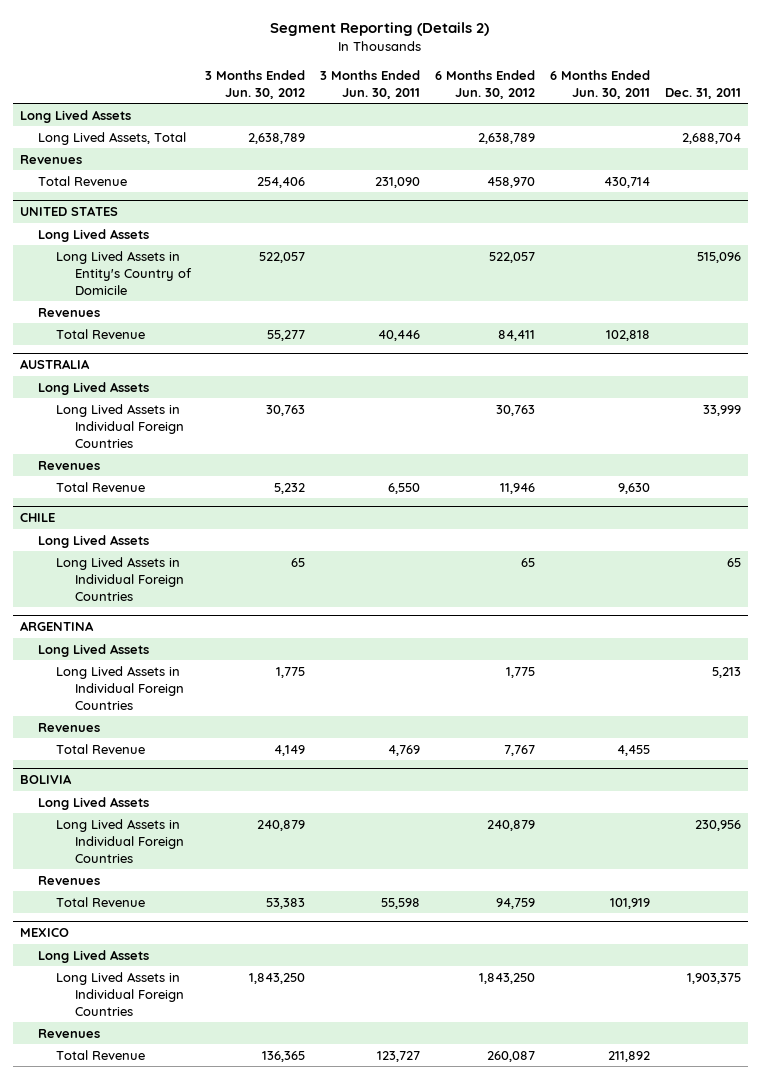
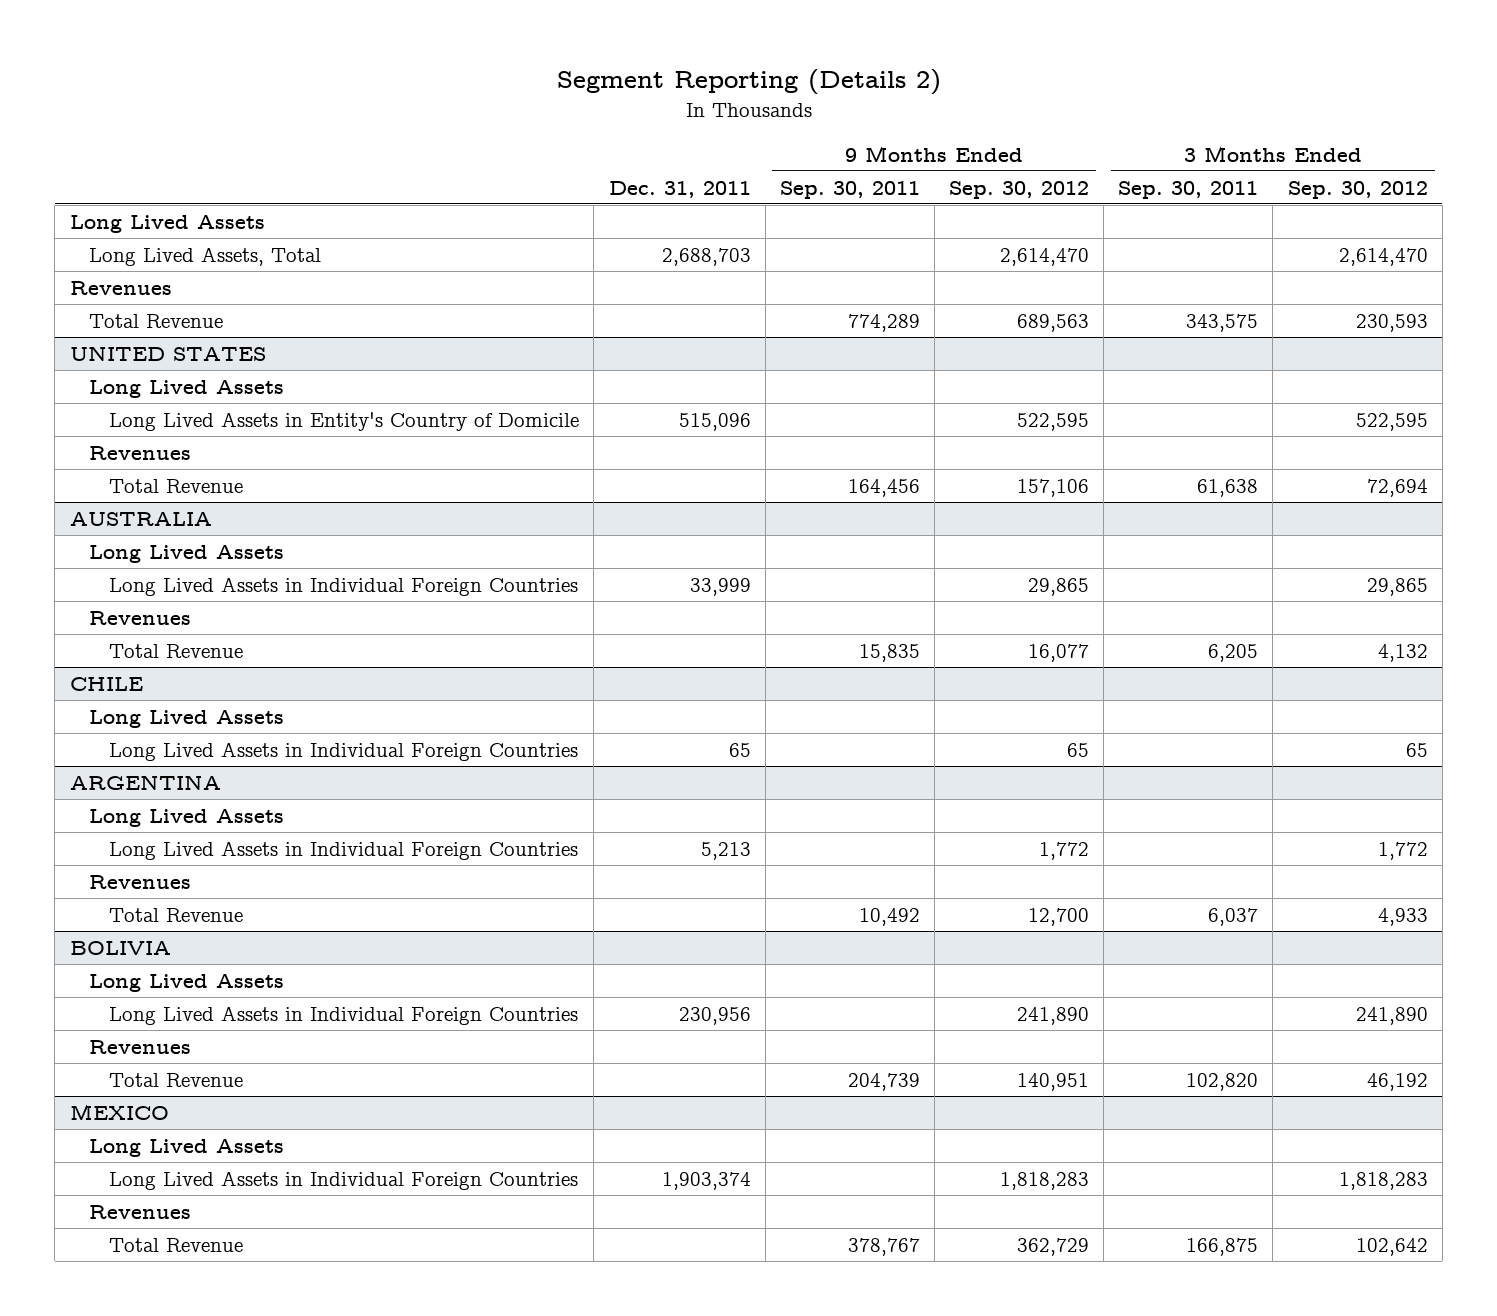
- | 3 Months Ended Jun. 30, 2012 | 3 Months Ended Jun. 30, 2011 | 6 Months Ended Jun. 30, 2012 | 6 Months Ended Jun. 30, 2011 | Dec. 31, 2011
+ | Dec. 31, 2011 | 9 Months Ended Sep. 30, 2011 | 9 Months Ended Sep. 30, 2012 | 3 Months Ended Sep. 30, 2011 | 3 Months Ended Sep. 30, 2012
- Long Lived Assets, Total | 2,638,789 | | 2,638,789 | | 2,688,704
+ Long Lived Assets, Total | 2,688,703 | | 2,614,470 | | 2,614,470
@ MEXICO
- Long Lived Assets in Individual Foreign Countries | 1,843,250 | | 1,843,250 | | 1,903,375
+ Long Lived Assets in Individual Foreign Countries | 1,903,374 | | 1,818,283 | | 1,818,283

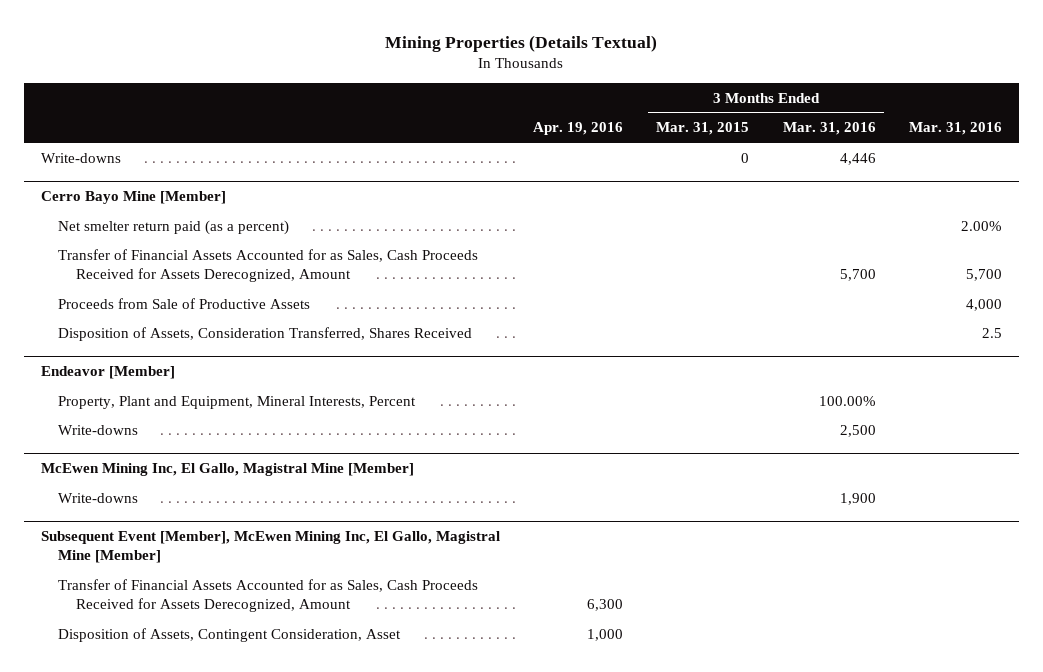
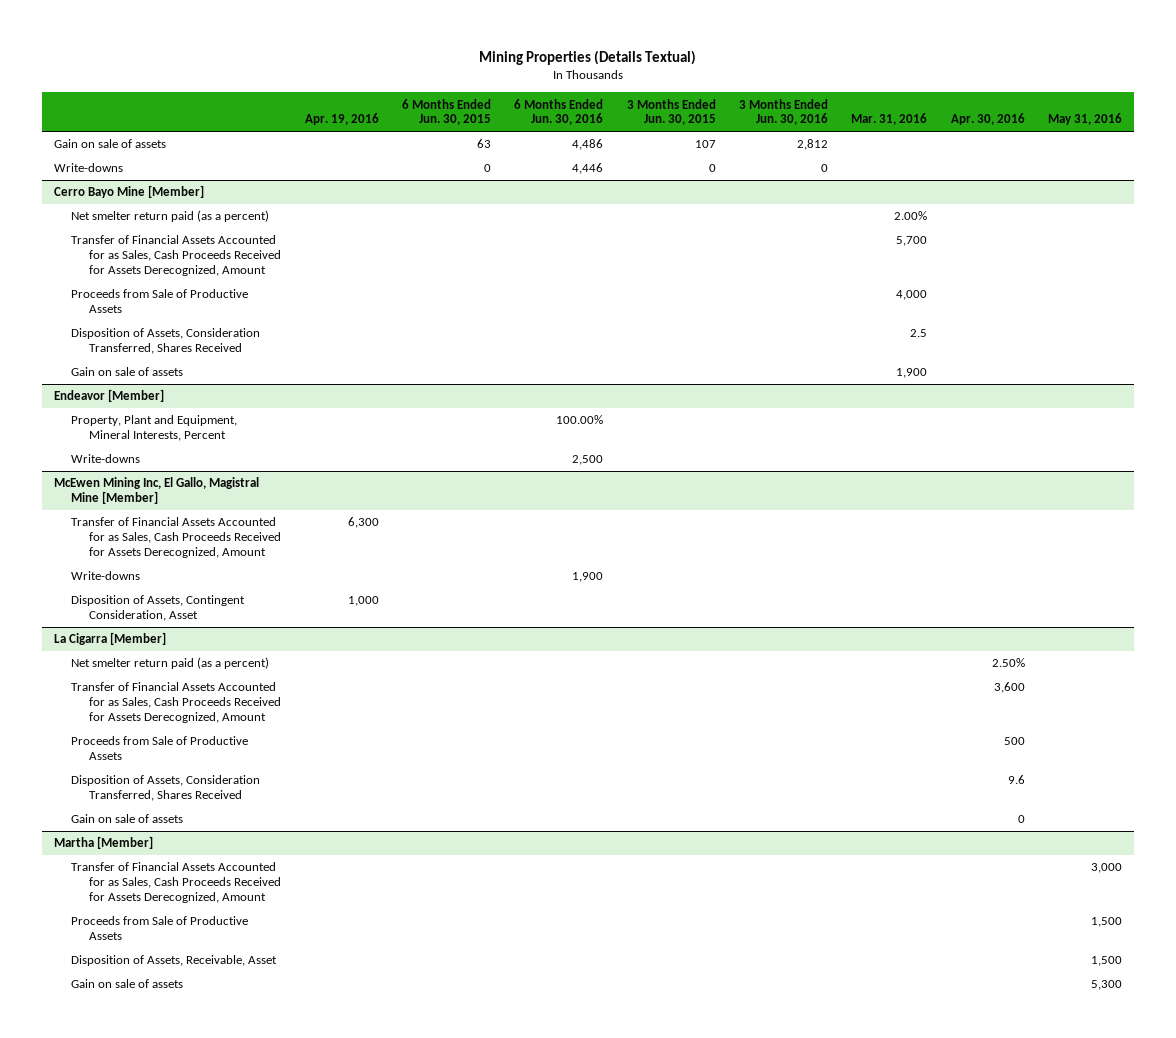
- | Apr. 19, 2016 | 3 Months Ended Mar. 31, 2015 | 3 Months Ended Mar. 31, 2016 | Mar. 31, 2016
+ | Apr. 19, 2016 | 6 Months Ended Jun. 30, 2015 | 6 Months Ended Jun. 30, 2016 | 3 Months Ended Jun. 30, 2015 | 3 Months Ended Jun. 30, 2016 | Mar. 31, 2016 | Apr. 30, 2016 | May 31, 2016
+ Gain on sale of assets | | 63 | 4,486 | 107 | 2,812 | | |
@ Cerro Bayo Mine [Member]
+ Gain on sale of assets | | | | | | 1,900 | |
@ McEwen Mining Inc, El Gallo, Magistral Mine [Member]
+ Transfer of Financial Assets Accounted for as Sales, Cash Proceeds Received for Assets Derecognized, Amount | 6,300 | | | | | | |
- Subsequent Event [Member], McEwen Mining Inc, El Gallo, Magistral Mine [Member]
- Transfer of Financial Assets Accounted for as Sales, Cash Proceeds Received for Assets Derecognized, Amount | 6,300 | | |
- Disposition of Assets, Contingent Consideration, Asset | 1,000 | | |
@ McEwen Mining Inc, El Gallo, Magistral Mine [Member]
+ Disposition of Assets, Contingent Consideration, Asset | 1,000 | | | | | | |
+ La Cigarra [Member]
+ Net smelter return paid (as a percent) | | | | | | | 2.50% |
+ Transfer of Financial Assets Accounted for as Sales, Cash Proceeds Received for Assets Derecognized, Amount | | | | | | | 3,600 |
+ Proceeds from Sale of Productive Assets | | | | | | | 500 |
+ Disposition of Assets, Consideration Transferred, Shares Received | | | | | | | 9.6 |
+ Gain on sale of assets | | | | | | | 0 |
+ Martha [Member]
+ Transfer of Financial Assets Accounted for as Sales, Cash Proceeds Received for Assets Derecognized, Amount | | | | | | | | 3,000
+ Proceeds from Sale of Productive Assets | | | | | | | | 1,500
+ Disposition of Assets, Receivable, Asset | | | | | | | | 1,500
+ Gain on sale of assets | | | | | | | | 5,300

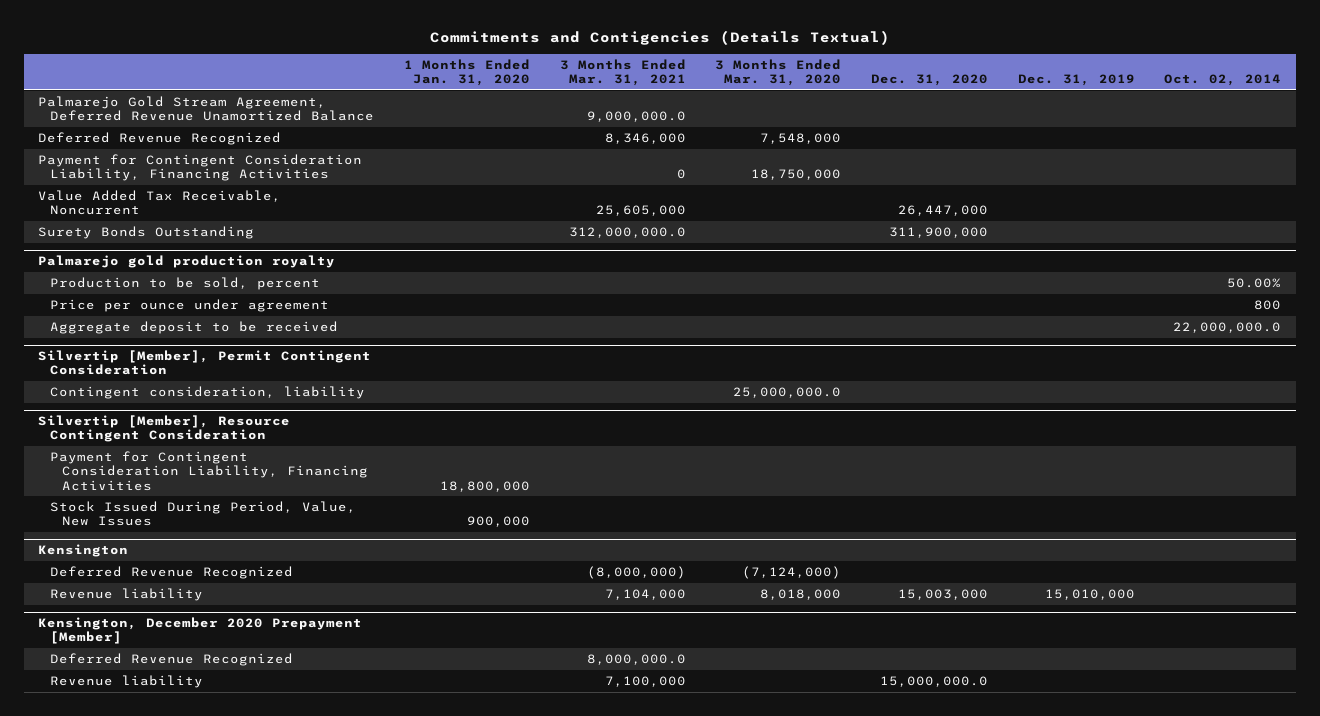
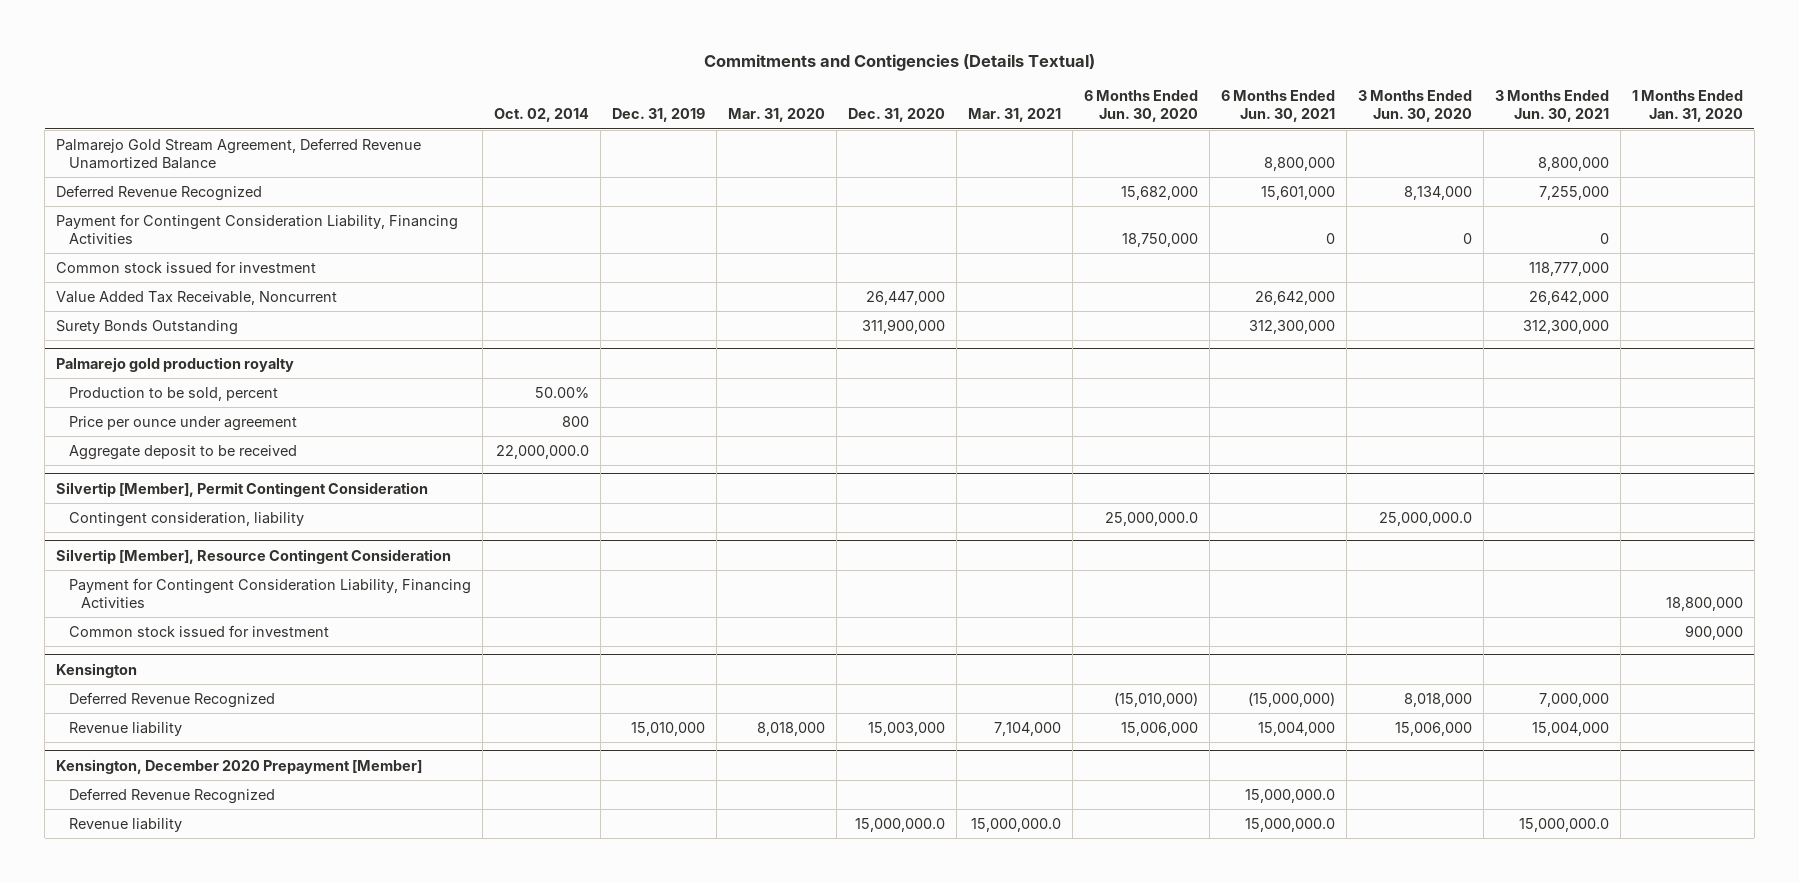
- | 1 Months Ended Jan. 31, 2020 | 3 Months Ended Mar. 31, 2021 | 3 Months Ended Mar. 31, 2020 | Dec. 31, 2020 | Dec. 31, 2019 | Oct. 02, 2014
+ | Oct. 02, 2014 | Dec. 31, 2019 | Mar. 31, 2020 | Dec. 31, 2020 | Mar. 31, 2021 | 6 Months Ended Jun. 30, 2020 | 6 Months Ended Jun. 30, 2021 | 3 Months Ended Jun. 30, 2020 | 3 Months Ended Jun. 30, 2021 | 1 Months Ended Jan. 31, 2020
+ Common stock issued for investment | | | | | | | | | 118,777,000 |
@ Silvertip [Member], Resource Contingent Consideration
- Stock Issued During Period, Value, New Issues | 900,000 | | | | |
+ Common stock issued for investment | | | | | | | | | | 900,000

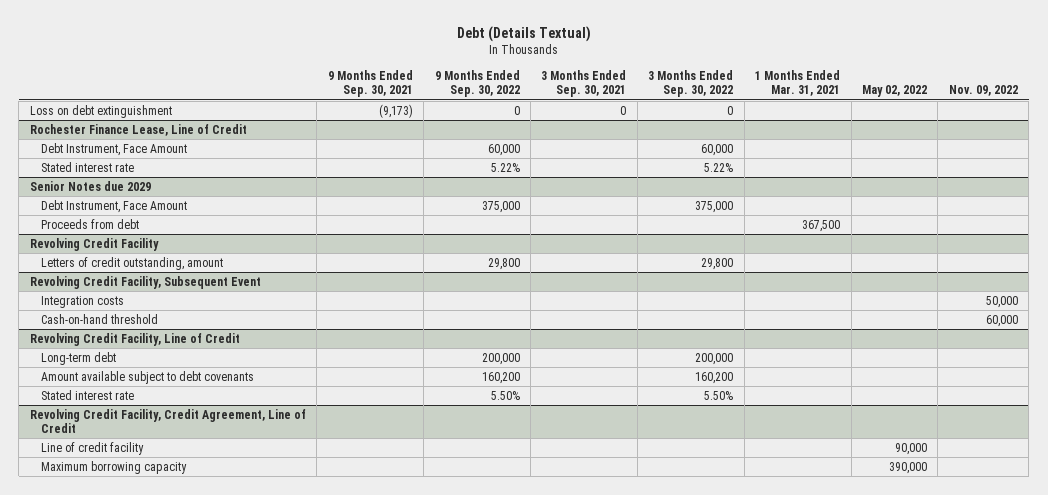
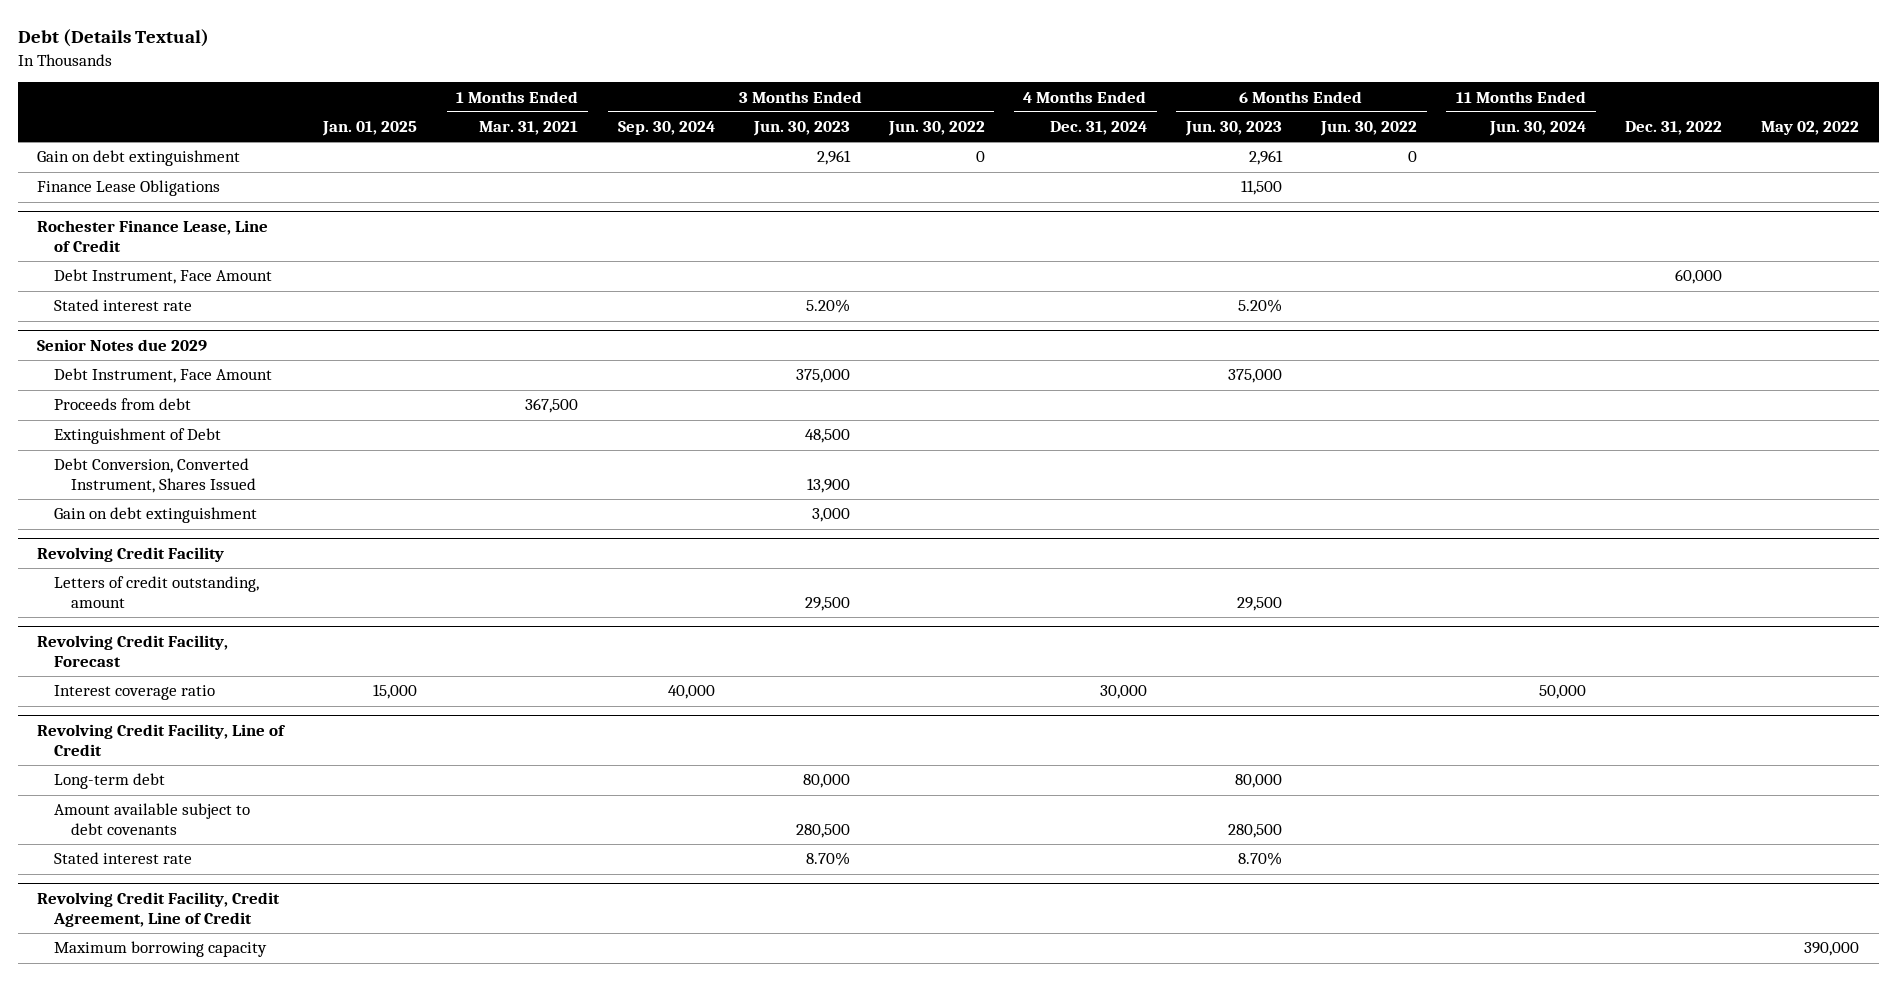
- | 9 Months Ended Sep. 30, 2021 | 9 Months Ended Sep. 30, 2022 | 3 Months Ended Sep. 30, 2021 | 3 Months Ended Sep. 30, 2022 | 1 Months Ended Mar. 31, 2021 | May 02, 2022 | Nov. 09, 2022
+ | Jan. 01, 2025 | 1 Months Ended Mar. 31, 2021 | 3 Months Ended Sep. 30, 2024 | 3 Months Ended Jun. 30, 2023 | 3 Months Ended Jun. 30, 2022 | 4 Months Ended Dec. 31, 2024 | 6 Months Ended Jun. 30, 2023 | 6 Months Ended Jun. 30, 2022 | 11 Months Ended Jun. 30, 2024 | Dec. 31, 2022 | May 02, 2022
- Loss on debt extinguishment | (9,173) | 0 | 0 | 0 | | |
+ Gain on debt extinguishment | | | | 2,961 | 0 | | 2,961 | 0 | | |
+ Finance Lease Obligations | | | | | | | 11,500 | | | |
@ Senior Notes due 2029
+ Extinguishment of Debt | | | | 48,500 | | | | | | |
+ Debt Conversion, Converted Instrument, Shares Issued | | | | 13,900 | | | | | | |
+ Gain on debt extinguishment | | | | 3,000 | | | | | | |
- Revolving Credit Facility, Subsequent Event
- Integration costs | | | | | | | 50,000
- Cash-on-hand threshold | | | | | | | 60,000
+ Revolving Credit Facility, Forecast
+ Interest coverage ratio | 15,000 | | 40,000 | | | 30,000 | | | 50,000 | |
@ Revolving Credit Facility, Credit Agreement, Line of Credit
- Line of credit facility | | | | | | 90,000 |

